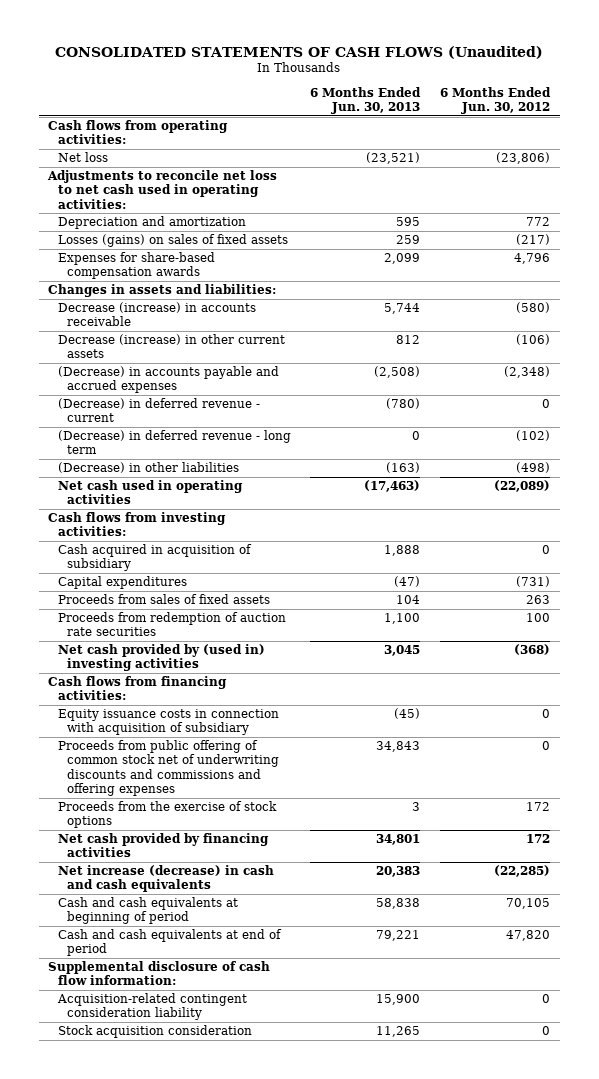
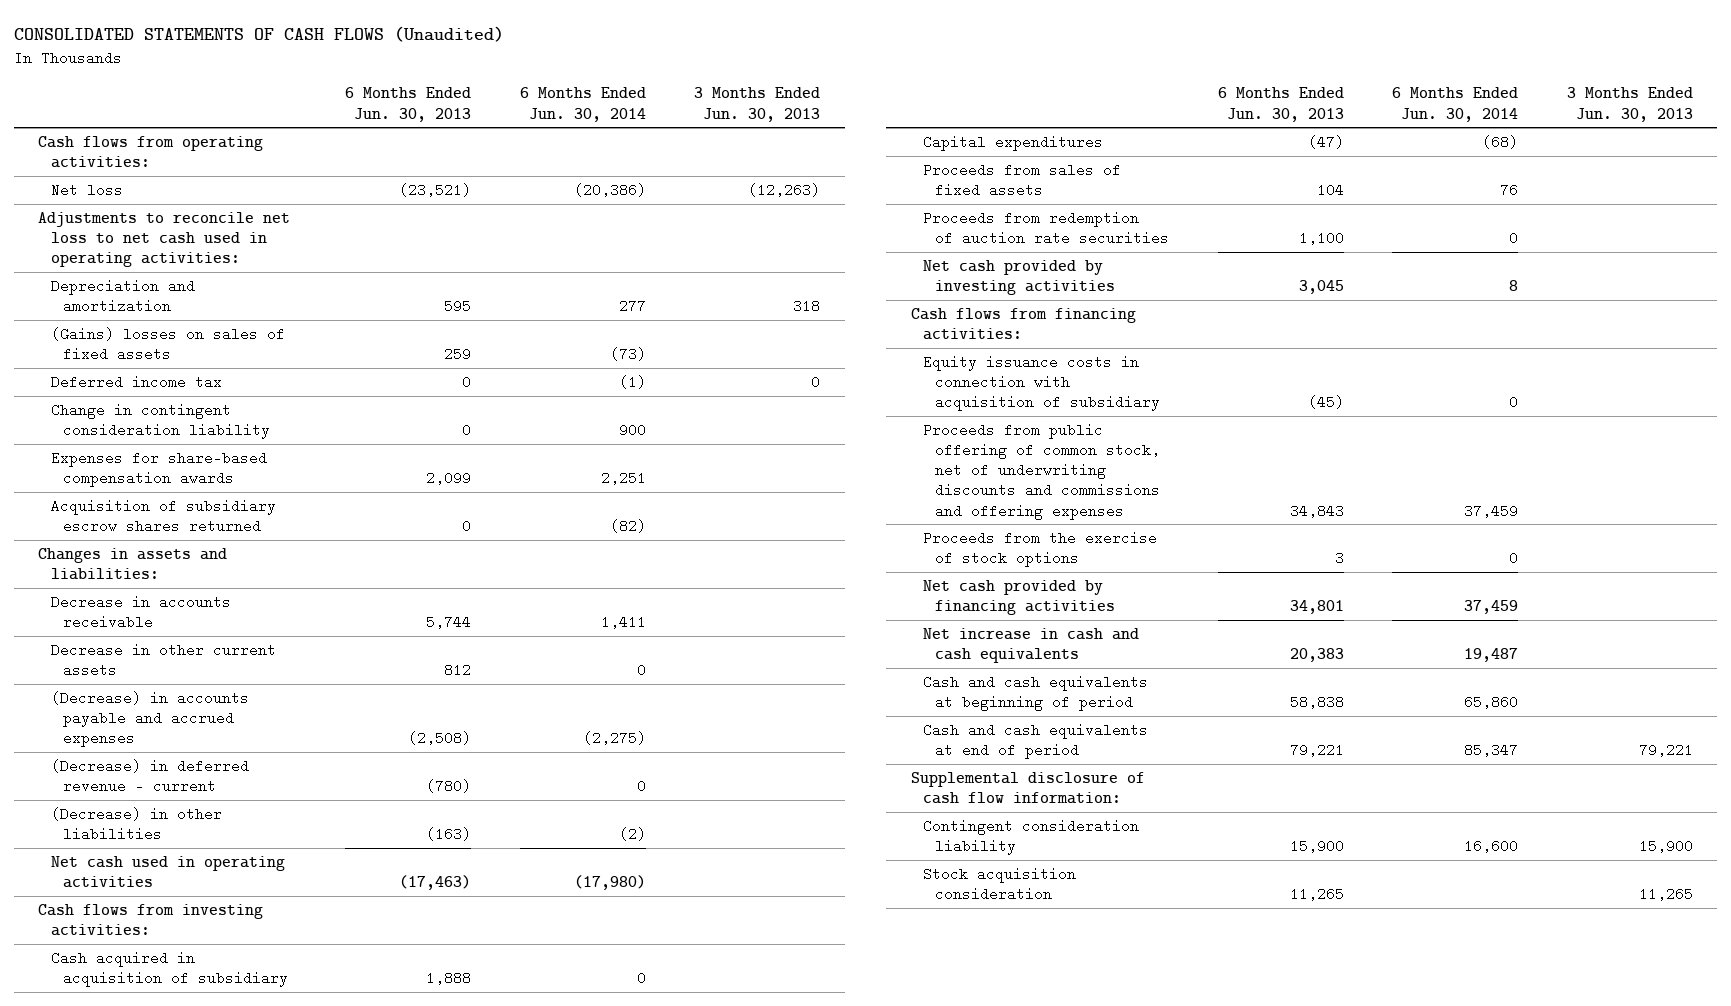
- | 6 Months Ended Jun. 30, 2013 | 6 Months Ended Jun. 30, 2012
+ | 6 Months Ended Jun. 30, 2013 | 6 Months Ended Jun. 30, 2014 | 3 Months Ended Jun. 30, 2013
- Losses (gains) on sales of fixed assets | 259 | (217)
+ (Gains) losses on sales of fixed assets | 259 | (73) |
+ Deferred income tax | 0 | (1) | 0
+ Change in contingent consideration liability | 0 | 900 |
+ Acquisition of subsidiary escrow shares returned | 0 | (82) |
- Decrease (increase) in accounts receivable | 5,744 | (580)
- Decrease (increase) in other current assets | 812 | (106)
+ Decrease in accounts receivable | 5,744 | 1,411 |
+ Decrease in other current assets | 812 | 0 |
- (Decrease) in deferred revenue - long term | 0 | (102)
- Net cash provided by (used in) investing activities | 3,045 | (368)
+ Net cash provided by investing activities | 3,045 | 8 |
- Proceeds from public offering of common stock net of underwriting discounts and commissions and offering expenses | 34,843 | 0
+ Proceeds from public offering of common stock, net of underwriting discounts and commissions and offering expenses | 34,843 | 37,459 |
- Net increase (decrease) in cash and cash equivalents | 20,383 | (22,285)
+ Net increase in cash and cash equivalents | 20,383 | 19,487 |
- Acquisition-related contingent consideration liability | 15,900 | 0
+ Contingent consideration liability | 15,900 | 16,600 | 15,900

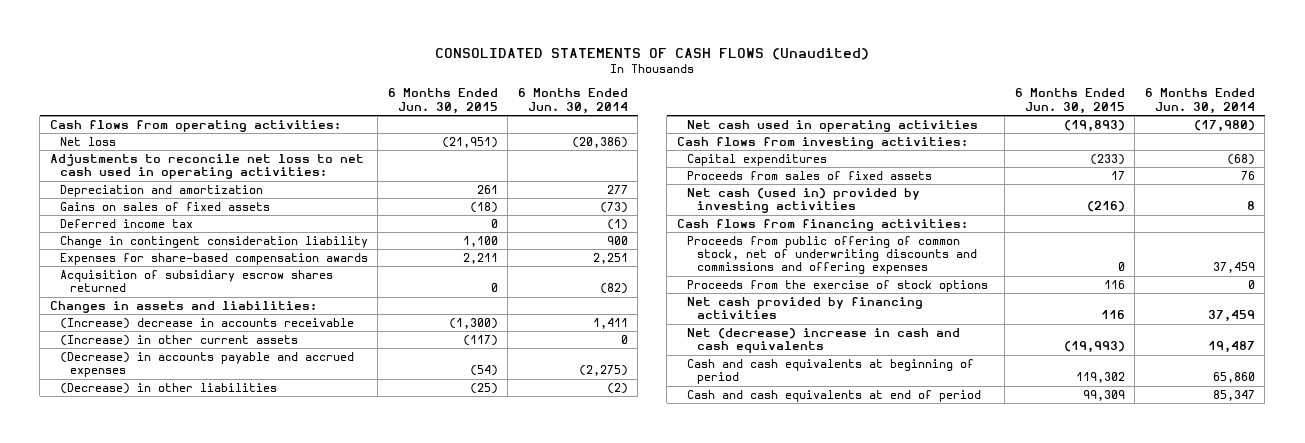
- | 6 Months Ended Jun. 30, 2013 | 6 Months Ended Jun. 30, 2014 | 3 Months Ended Jun. 30, 2013
+ | 6 Months Ended Jun. 30, 2015 | 6 Months Ended Jun. 30, 2014
- (Gains) losses on sales of fixed assets | 259 | (73) |
+ Gains on sales of fixed assets | (18) | (73)
- Decrease in accounts receivable | 5,744 | 1,411 |
- Decrease in other current assets | 812 | 0 |
+ (Increase) decrease in accounts receivable | (1,300) | 1,411
+ (Increase) in other current assets | (117) | 0
- (Decrease) in deferred revenue - current | (780) | 0 |
- Cash acquired in acquisition of subsidiary | 1,888 | 0 |
- Proceeds from redemption of auction rate securities | 1,100 | 0 |
- Net cash provided by investing activities | 3,045 | 8 |
+ Net cash (used in) provided by investing activities | (216) | 8
- Equity issuance costs in connection with acquisition of subsidiary | (45) | 0 |
- Net increase in cash and cash equivalents | 20,383 | 19,487 |
+ Net (decrease) increase in cash and cash equivalents | (19,993) | 19,487
- Supplemental disclosure of cash flow information:
- Contingent consideration liability | 15,900 | 16,600 | 15,900
- Stock acquisition consideration | 11,265 | | 11,265

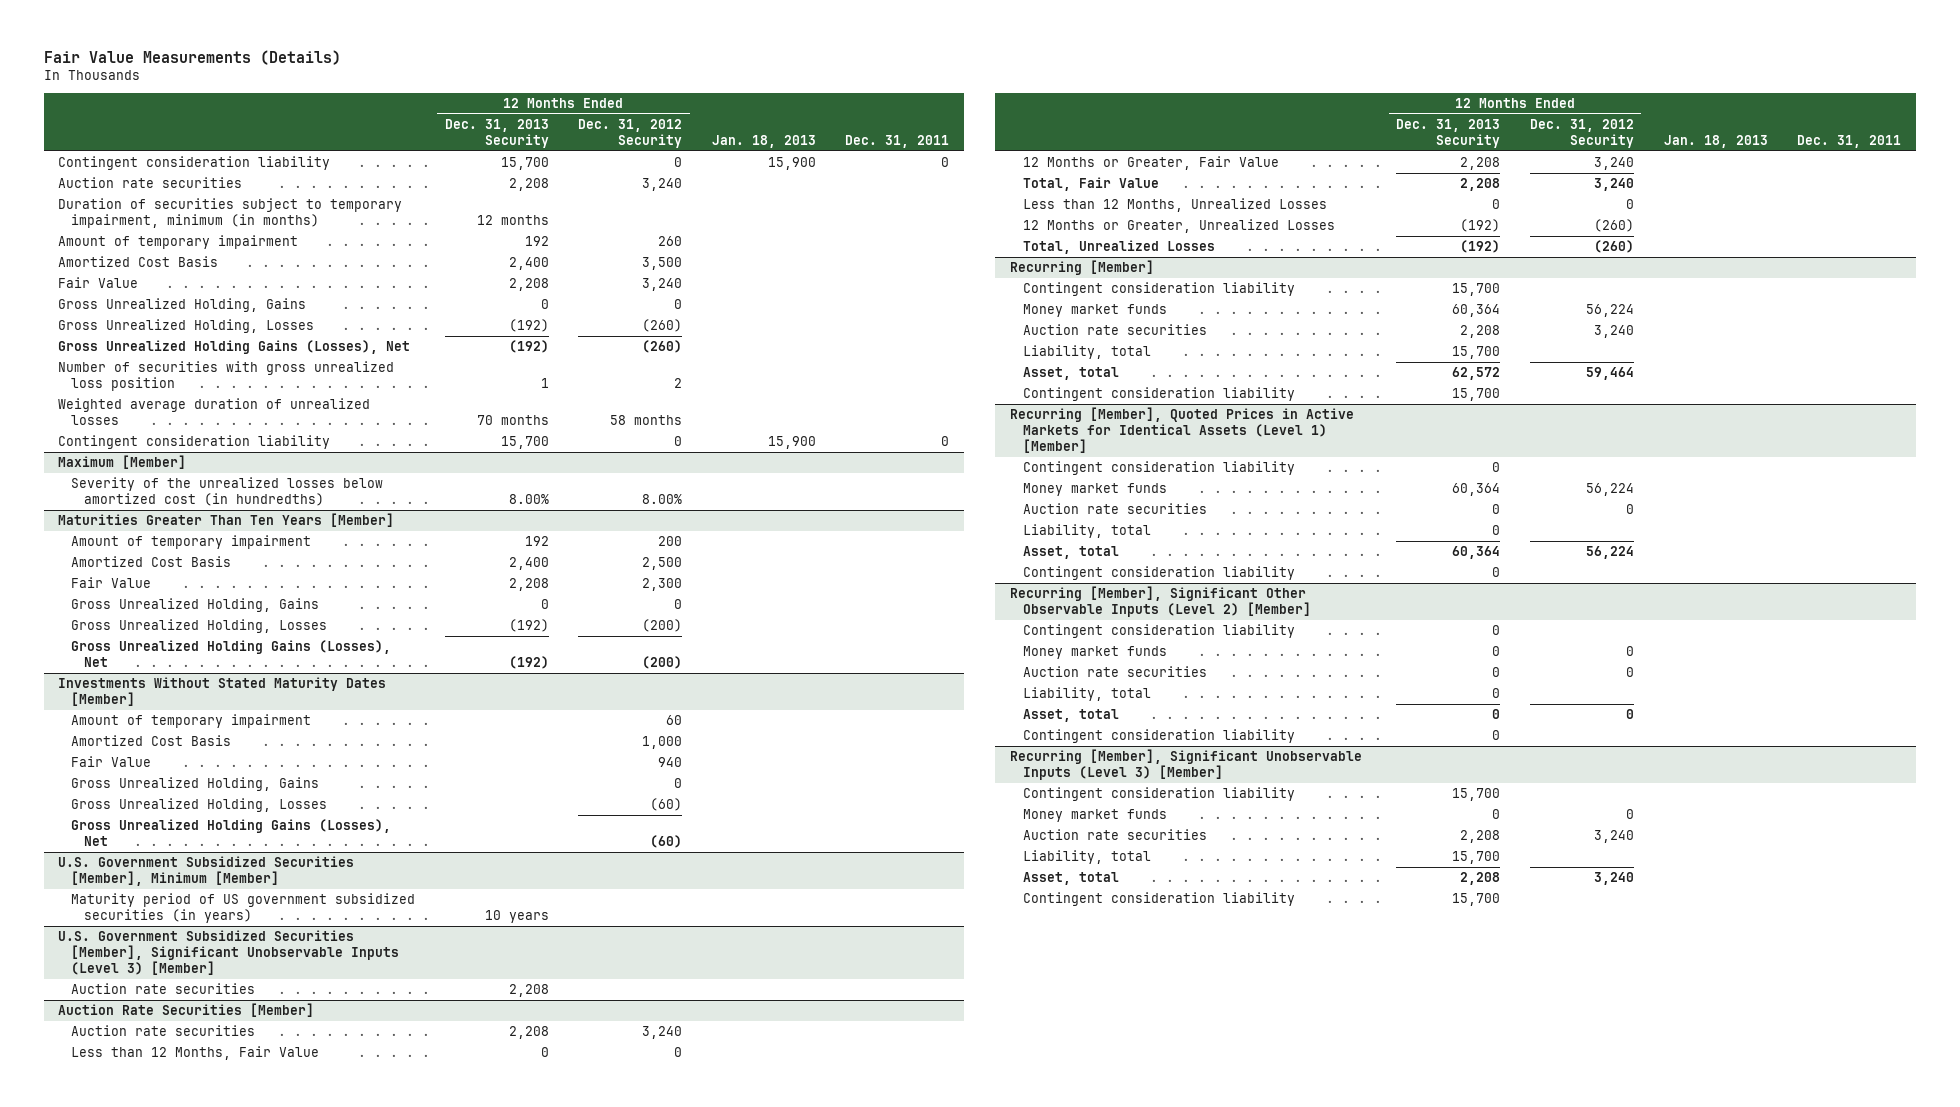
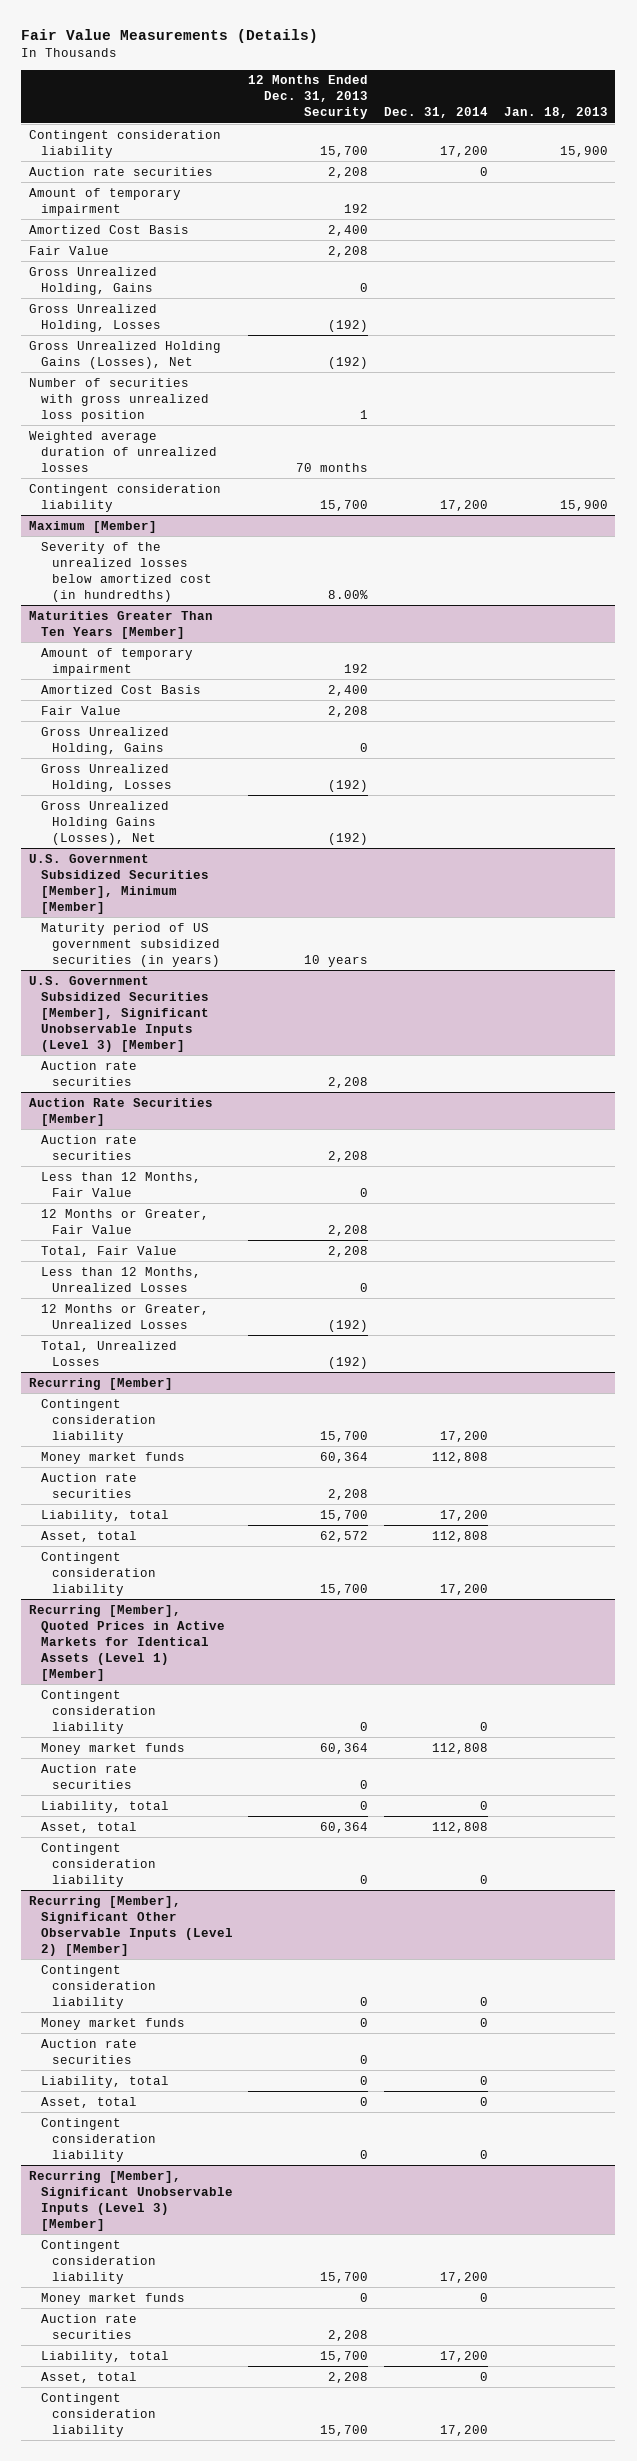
- | 12 Months Ended Dec. 31, 2013 Security | 12 Months Ended Dec. 31, 2012 Security | Jan. 18, 2013 | Dec. 31, 2011
+ | 12 Months Ended Dec. 31, 2013 Security | Dec. 31, 2014 | Jan. 18, 2013
- Duration of securities subject to temporary impairment, minimum (in months) | 12 months | | |
- Investments Without Stated Maturity Dates [Member]
- Amount of temporary impairment | | 60 | |
- Amortized Cost Basis | | 1,000 | |
- Fair Value | | 940 | |
- Gross Unrealized Holding, Gains | | 0 | |
- Gross Unrealized Holding, Losses | | (60) | |
- Gross Unrealized Holding Gains (Losses), Net | | (60) | |

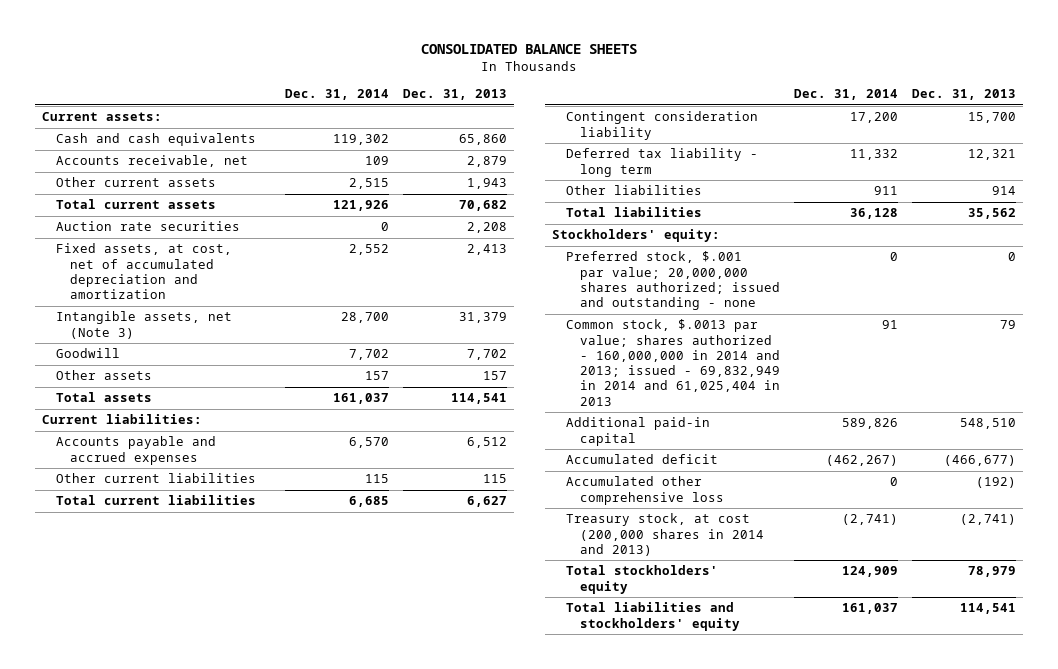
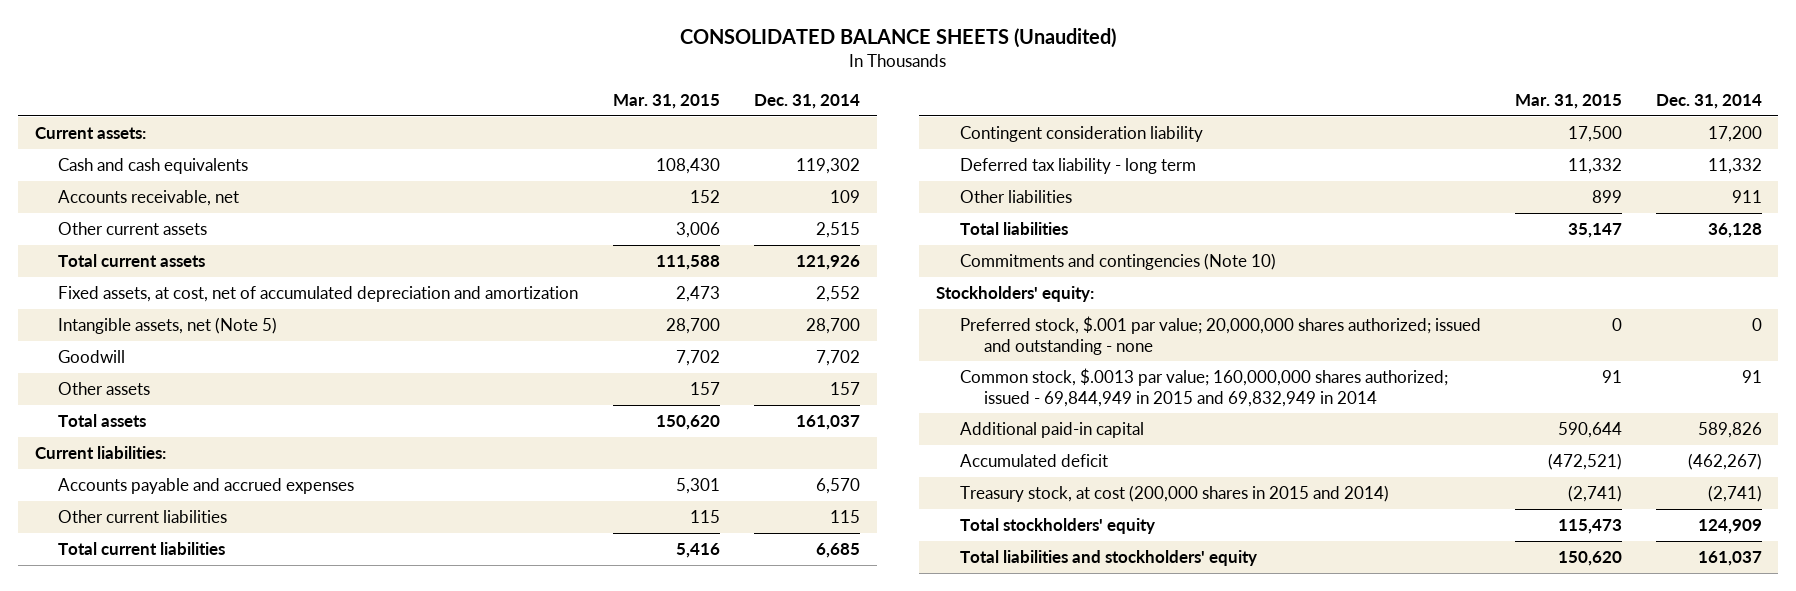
- CONSOLIDATED BALANCE SHEETS
+ CONSOLIDATED BALANCE SHEETS (Unaudited)
- | Dec. 31, 2014 | Dec. 31, 2013
+ | Mar. 31, 2015 | Dec. 31, 2014
- Auction rate securities | 0 | 2,208
- Intangible assets, net (Note 3) | 28,700 | 31,379
+ Intangible assets, net (Note 5) | 28,700 | 28,700
+ Commitments and contingencies (Note 10)
- Common stock, $.0013 par value; shares authorized - 160,000,000 in 2014 and 2013; issued - 69,832,949 in 2014 and 61,025,404 in 2013 | 91 | 79
+ Common stock, $.0013 par value; 160,000,000 shares authorized; issued - 69,844,949 in 2015 and 69,832,949 in 2014 | 91 | 91
- Accumulated other comprehensive loss | 0 | (192)
- Treasury stock, at cost (200,000 shares in 2014 and 2013) | (2,741) | (2,741)
+ Treasury stock, at cost (200,000 shares in 2015 and 2014) | (2,741) | (2,741)

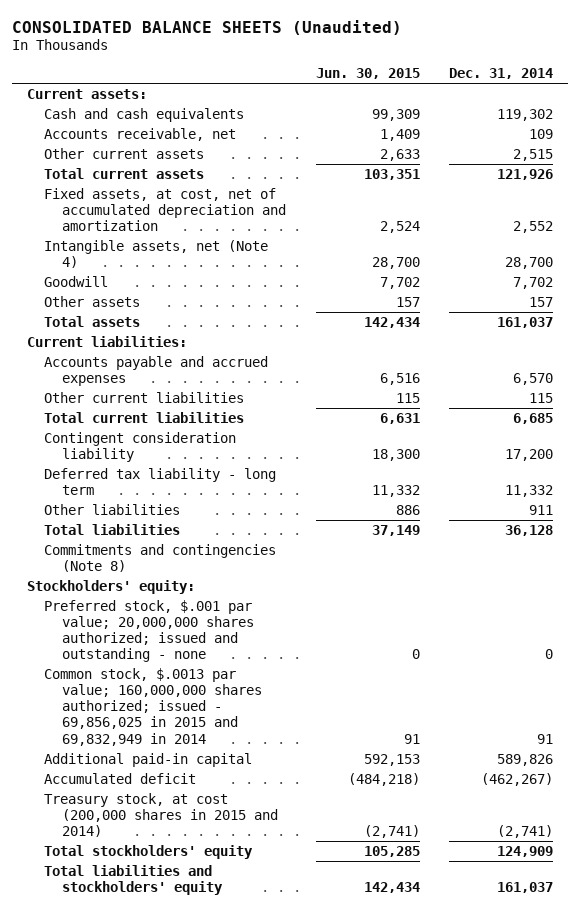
- | Mar. 31, 2015 | Dec. 31, 2014
+ | Jun. 30, 2015 | Dec. 31, 2014
- Intangible assets, net (Note 5) | 28,700 | 28,700
+ Intangible assets, net (Note 4) | 28,700 | 28,700
- Commitments and contingencies (Note 10)
+ Commitments and contingencies (Note 8)
- Common stock, $.0013 par value; 160,000,000 shares authorized; issued - 69,844,949 in 2015 and 69,832,949 in 2014 | 91 | 91
+ Common stock, $.0013 par value; 160,000,000 shares authorized; issued - 69,856,025 in 2015 and 69,832,949 in 2014 | 91 | 91

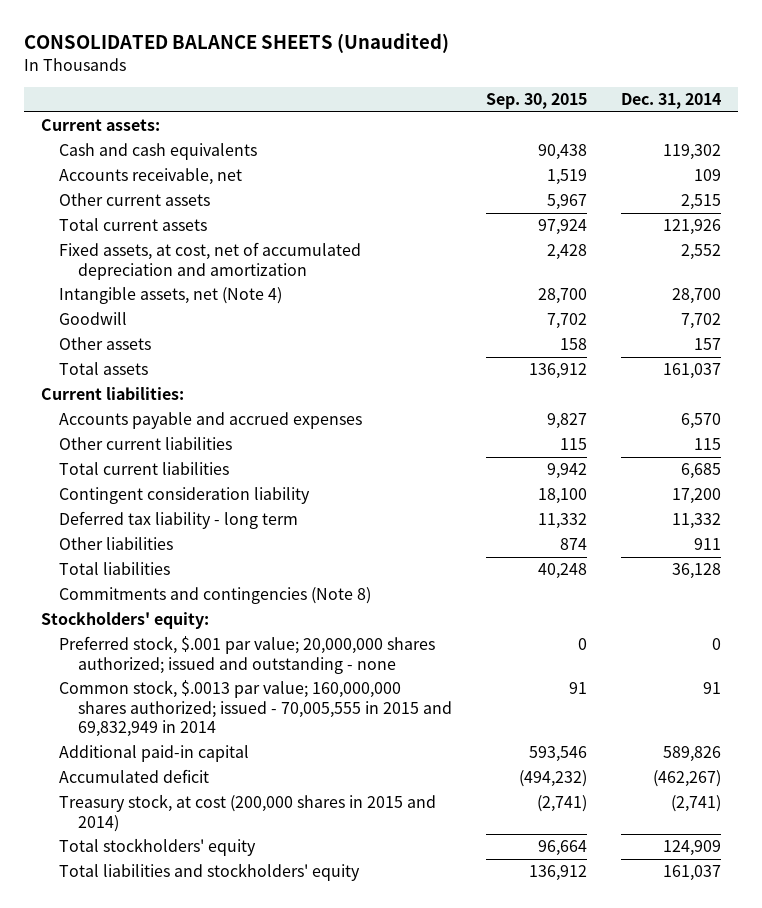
- | Jun. 30, 2015 | Dec. 31, 2014
+ | Sep. 30, 2015 | Dec. 31, 2014
- Common stock, $.0013 par value; 160,000,000 shares authorized; issued - 69,856,025 in 2015 and 69,832,949 in 2014 | 91 | 91
+ Common stock, $.0013 par value; 160,000,000 shares authorized; issued - 70,005,555 in 2015 and 69,832,949 in 2014 | 91 | 91

